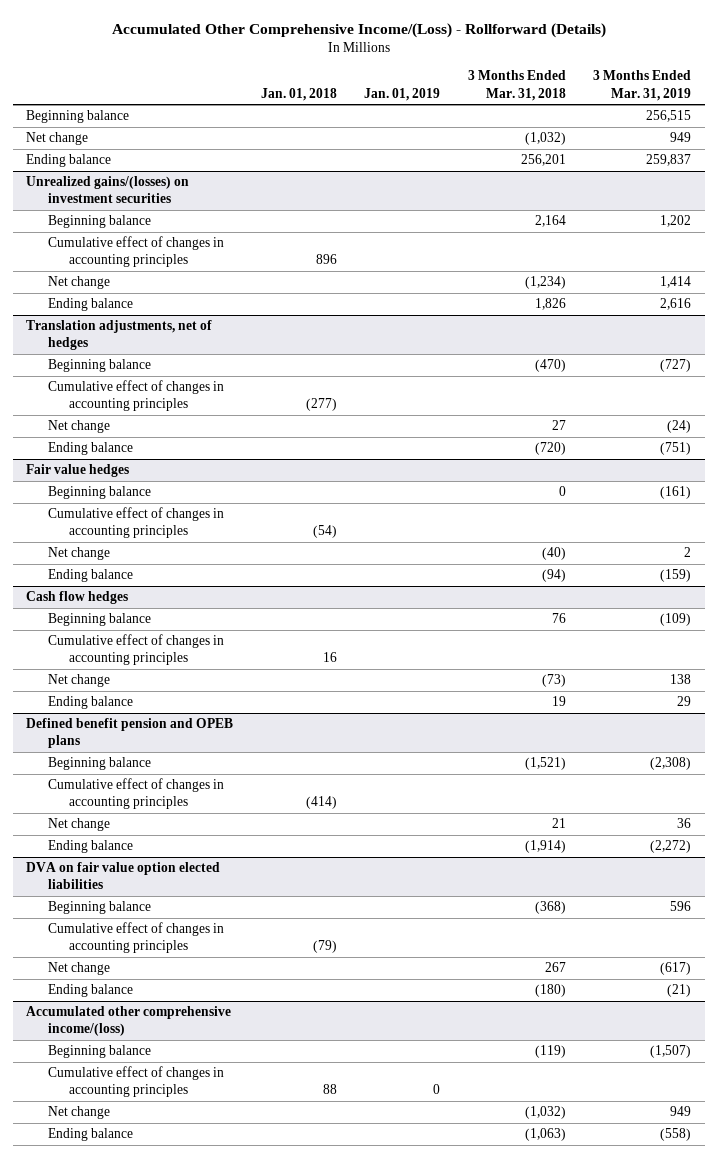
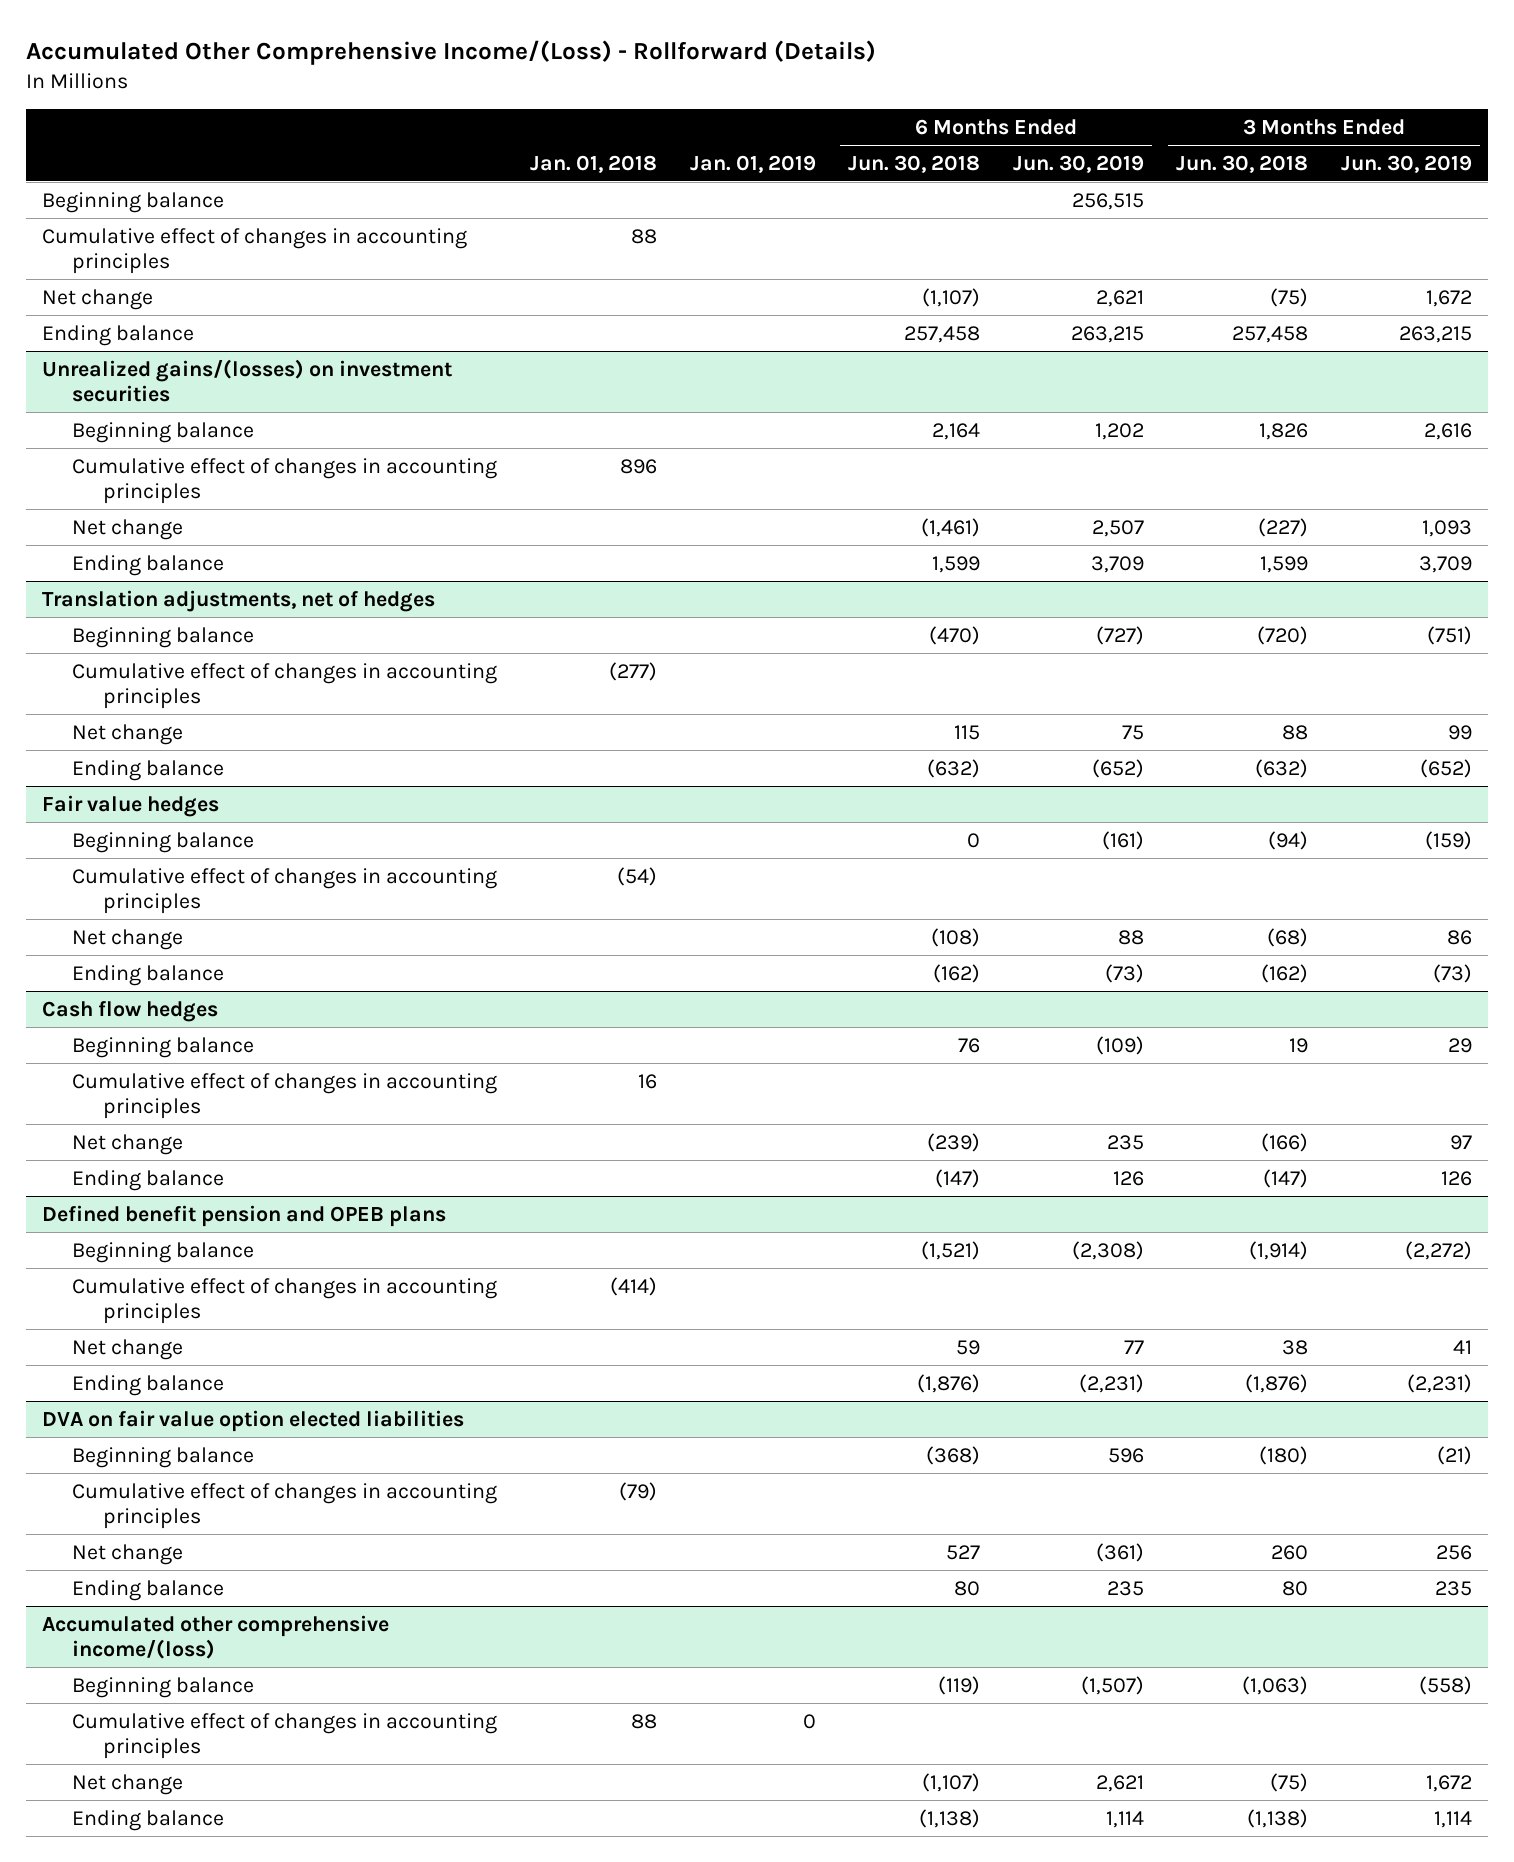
- | Jan. 01, 2018 | Jan. 01, 2019 | 3 Months Ended Mar. 31, 2018 | 3 Months Ended Mar. 31, 2019
+ | Jan. 01, 2018 | Jan. 01, 2019 | 6 Months Ended Jun. 30, 2018 | 6 Months Ended Jun. 30, 2019 | 3 Months Ended Jun. 30, 2018 | 3 Months Ended Jun. 30, 2019
+ Cumulative effect of changes in accounting principles | 88 | | | | |

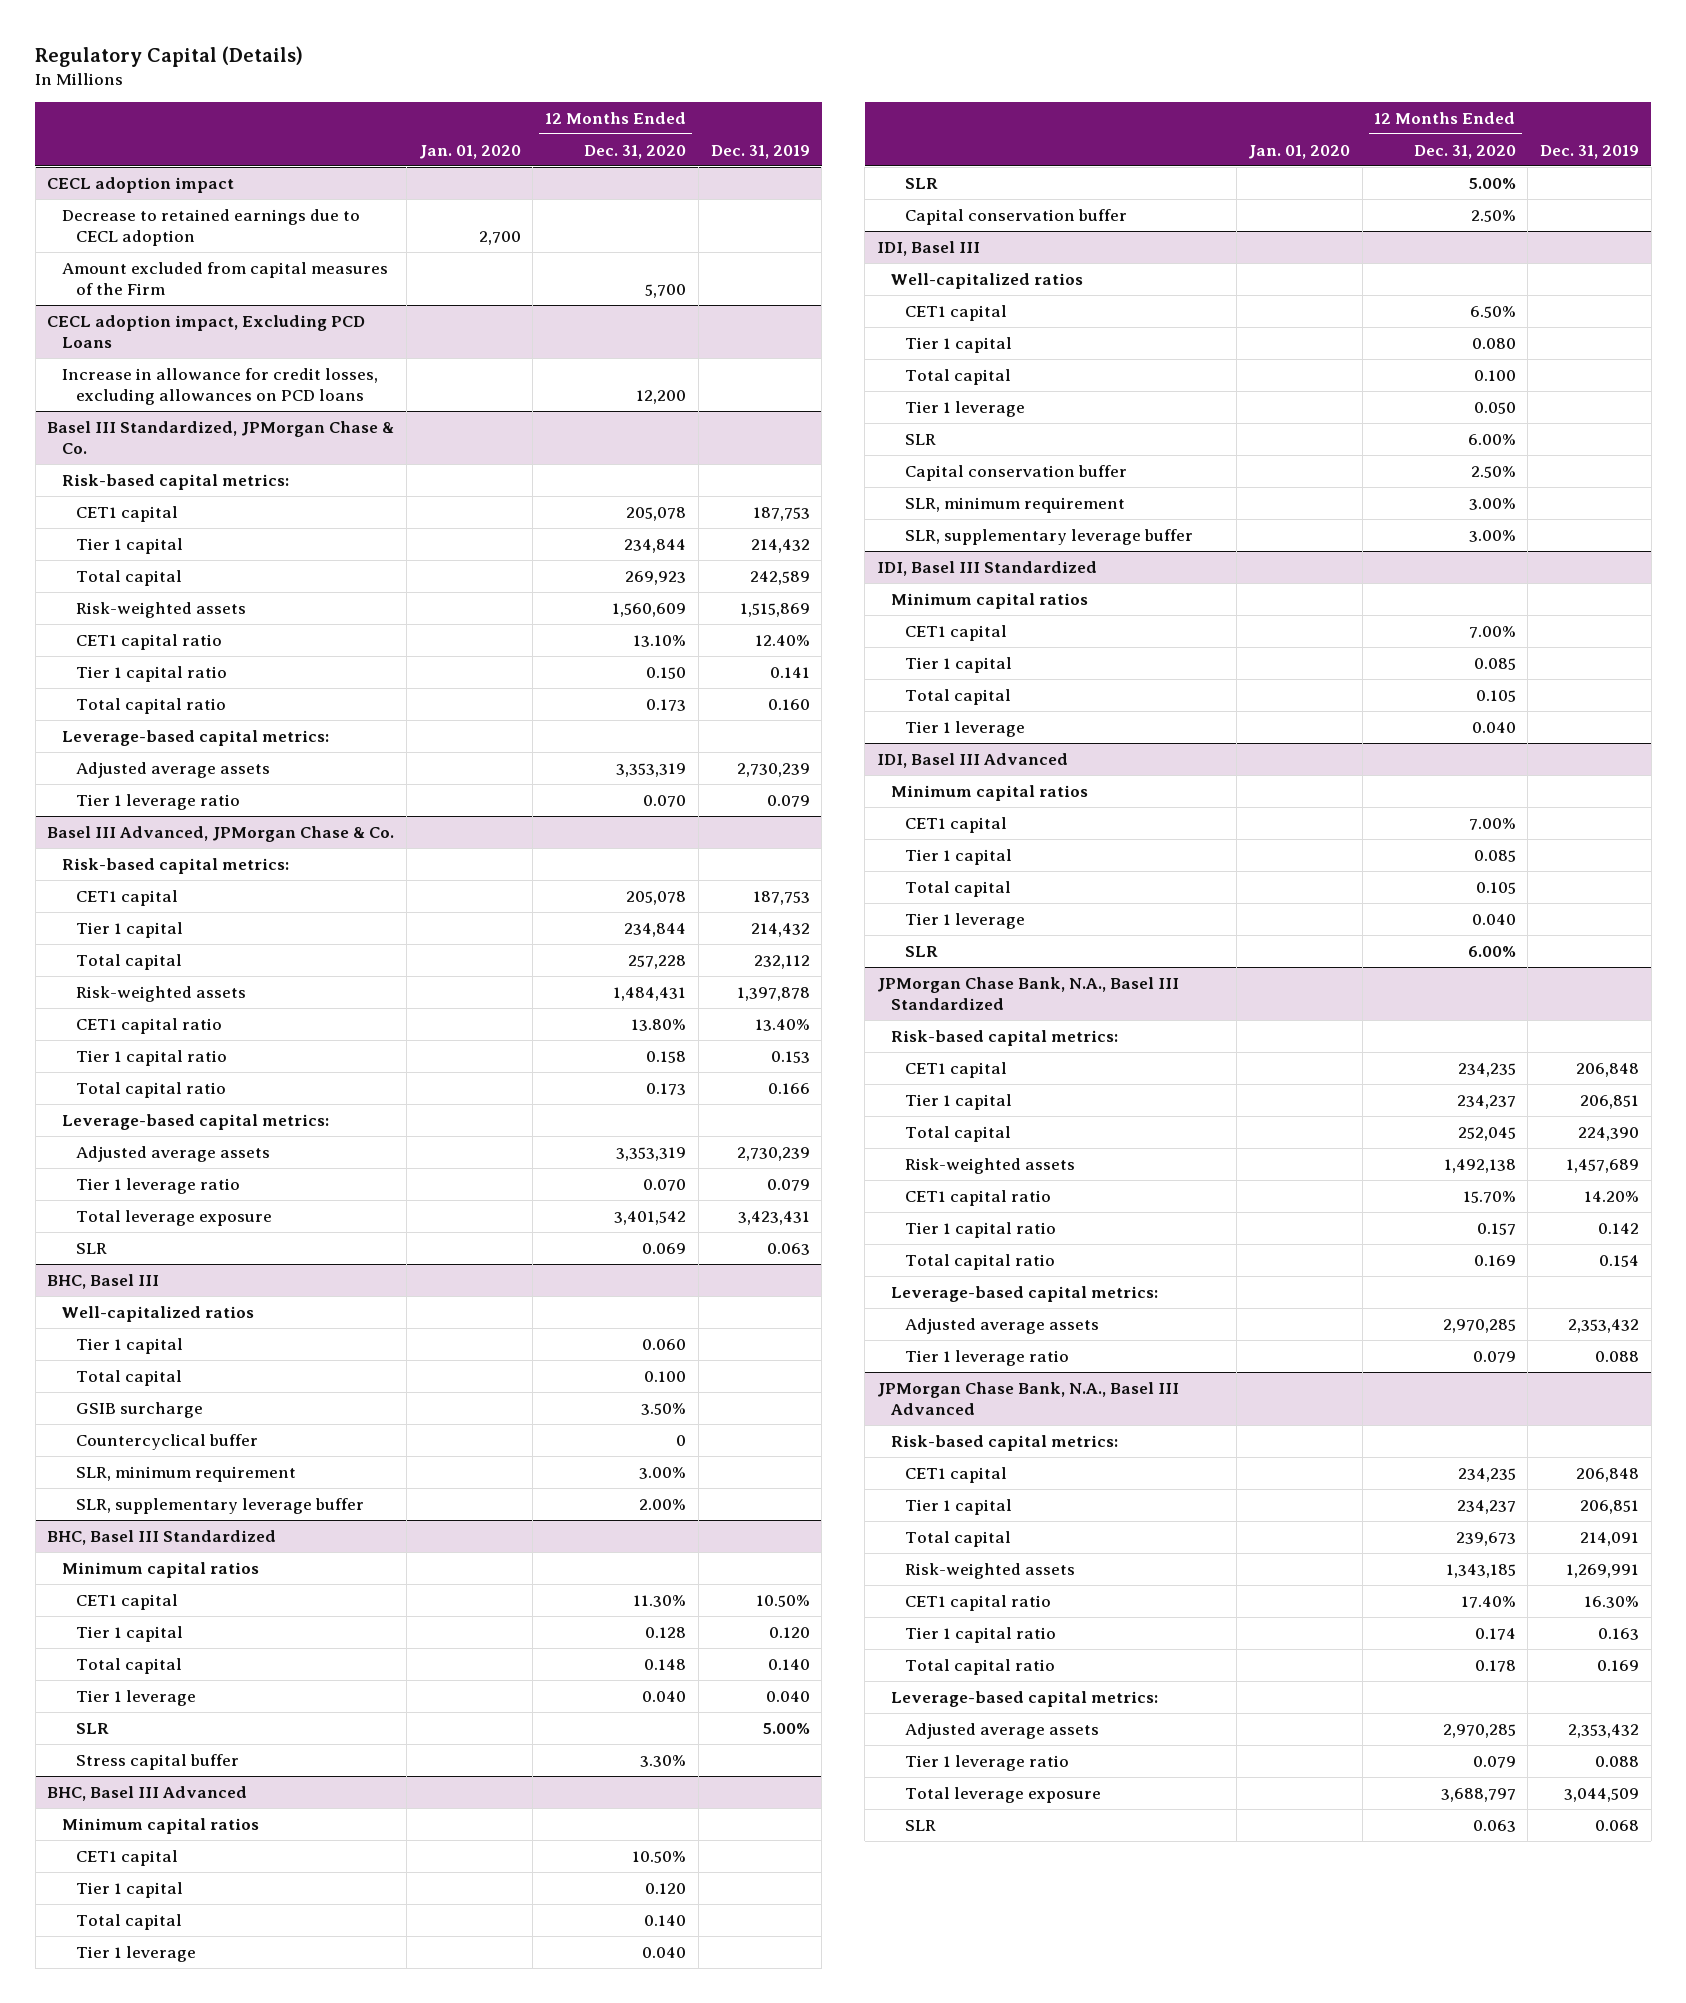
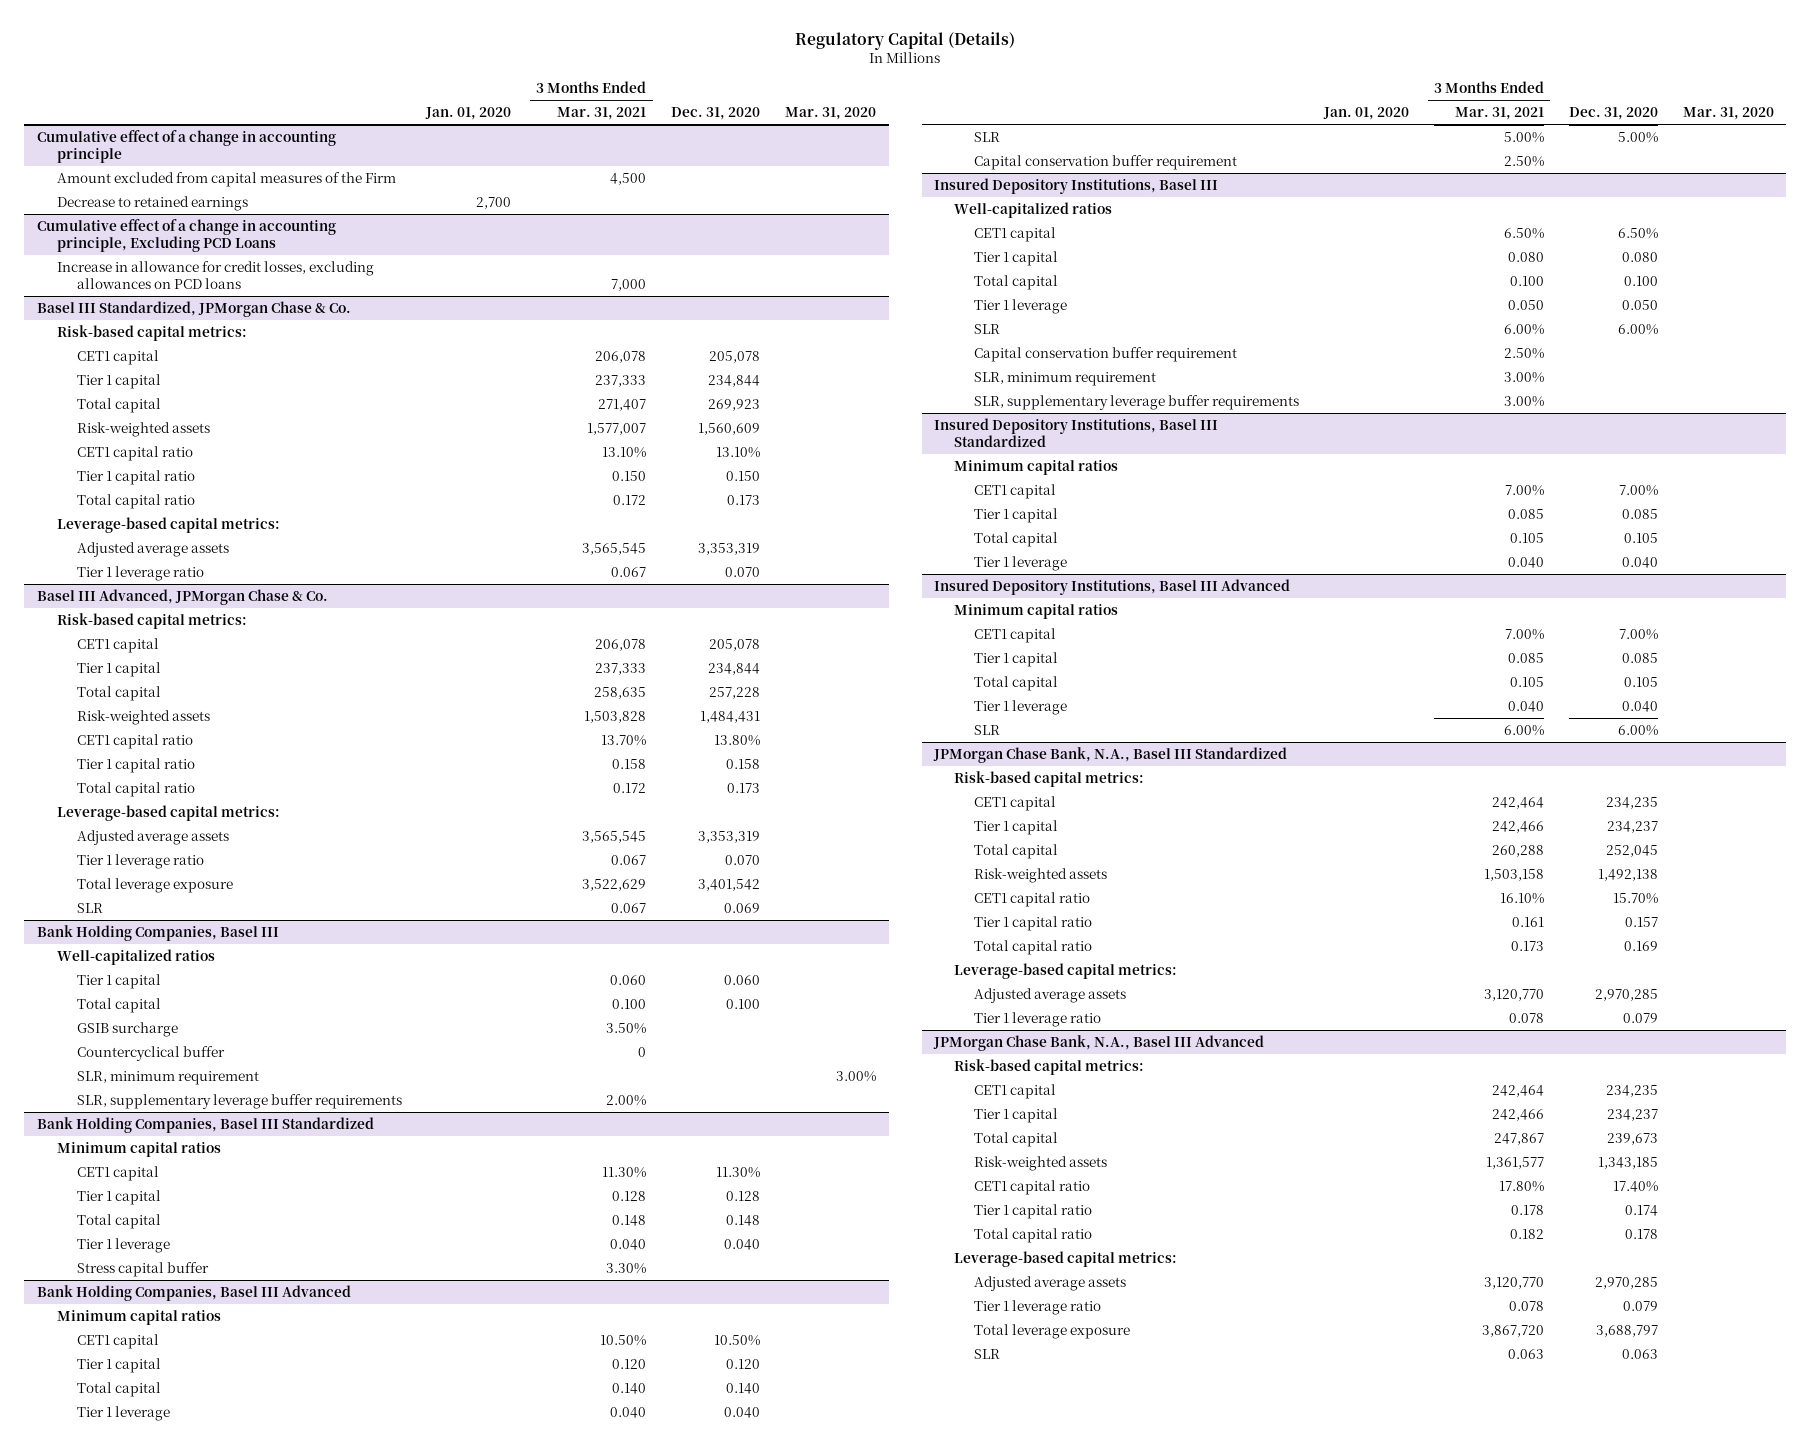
- | Jan. 01, 2020 | 12 Months Ended Dec. 31, 2020 | Dec. 31, 2019
+ | Jan. 01, 2020 | 3 Months Ended Mar. 31, 2021 | Dec. 31, 2020 | Mar. 31, 2020
- CECL adoption impact
- Decrease to retained earnings due to CECL adoption | 2,700 | |
+ Cumulative effect of a change in accounting principle
- CECL adoption impact, Excluding PCD Loans
- Increase in allowance for credit losses, excluding allowances on PCD loans | | 12,200 |
+ Decrease to retained earnings | 2,700 | | |
+ Cumulative effect of a change in accounting principle, Excluding PCD Loans
+ Increase in allowance for credit losses, excluding allowances on PCD loans | | 7,000 | |
- BHC, Basel III
- Well-capitalized ratios
- Tier 1 capital | | 0.060 |
- Total capital | | 0.100 |
- GSIB surcharge | | 3.50% |
- Countercyclical buffer | | 0 |
- SLR, minimum requirement | | 3.00% |
- SLR, supplementary leverage buffer | | 2.00% |
- BHC, Basel III Standardized
- Minimum capital ratios
- CET1 capital | | 11.30% | 10.50%
- Tier 1 capital | | 0.128 | 0.120
- Total capital | | 0.148 | 0.140
- Tier 1 leverage | | 0.040 | 0.040
- SLR | | | 5.00%
- Stress capital buffer | | 3.30% |
- BHC, Basel III Advanced
- Minimum capital ratios
- CET1 capital | | 10.50% |
- Tier 1 capital | | 0.120 |
- Total capital | | 0.140 |
- Tier 1 leverage | | 0.040 |
- SLR | | 5.00% |
- Capital conservation buffer | | 2.50% |
- IDI, Basel III
- Well-capitalized ratios
- CET1 capital | | 6.50% |
- Tier 1 capital | | 0.080 |
- Total capital | | 0.100 |
- Tier 1 leverage | | 0.050 |
- SLR | | 6.00% |
- Capital conservation buffer | | 2.50% |
- SLR, minimum requirement | | 3.00% |
- SLR, supplementary leverage buffer | | 3.00% |
- IDI, Basel III Standardized
- Minimum capital ratios
- CET1 capital | | 7.00% |
- Tier 1 capital | | 0.085 |
- Total capital | | 0.105 |
- Tier 1 leverage | | 0.040 |
- IDI, Basel III Advanced
- Minimum capital ratios
- CET1 capital | | 7.00% |
- Tier 1 capital | | 0.085 |
- Total capital | | 0.105 |
- Tier 1 leverage | | 0.040 |
- SLR | | 6.00% |
+ Bank Holding Companies, Basel III
+ Well-capitalized ratios
+ Tier 1 capital | | 0.060 | 0.060 |
+ Total capital | | 0.100 | 0.100 |
+ GSIB surcharge | | 3.50% | |
+ Countercyclical buffer | | 0 | |
+ SLR, minimum requirement | | | | 3.00%
+ SLR, supplementary leverage buffer requirements | | 2.00% | |
+ Bank Holding Companies, Basel III Standardized
+ Minimum capital ratios
+ CET1 capital | | 11.30% | 11.30% |
+ Tier 1 capital | | 0.128 | 0.128 |
+ Total capital | | 0.148 | 0.148 |
+ Tier 1 leverage | | 0.040 | 0.040 |
+ Stress capital buffer | | 3.30% | |
+ Bank Holding Companies, Basel III Advanced
+ Minimum capital ratios
+ CET1 capital | | 10.50% | 10.50% |
+ Tier 1 capital | | 0.120 | 0.120 |
+ Total capital | | 0.140 | 0.140 |
+ Tier 1 leverage | | 0.040 | 0.040 |
+ SLR | | 5.00% | 5.00% |
+ Capital conservation buffer requirement | | 2.50% | |
+ Insured Depository Institutions, Basel III
+ Well-capitalized ratios
+ CET1 capital | | 6.50% | 6.50% |
+ Tier 1 capital | | 0.080 | 0.080 |
+ Total capital | | 0.100 | 0.100 |
+ Tier 1 leverage | | 0.050 | 0.050 |
+ SLR | | 6.00% | 6.00% |
+ Capital conservation buffer requirement | | 2.50% | |
+ SLR, minimum requirement | | 3.00% | |
+ SLR, supplementary leverage buffer requirements | | 3.00% | |
+ Insured Depository Institutions, Basel III Standardized
+ Minimum capital ratios
+ CET1 capital | | 7.00% | 7.00% |
+ Tier 1 capital | | 0.085 | 0.085 |
+ Total capital | | 0.105 | 0.105 |
+ Tier 1 leverage | | 0.040 | 0.040 |
+ Insured Depository Institutions, Basel III Advanced
+ Minimum capital ratios
+ CET1 capital | | 7.00% | 7.00% |
+ Tier 1 capital | | 0.085 | 0.085 |
+ Total capital | | 0.105 | 0.105 |
+ Tier 1 leverage | | 0.040 | 0.040 |
+ SLR | | 6.00% | 6.00% |

